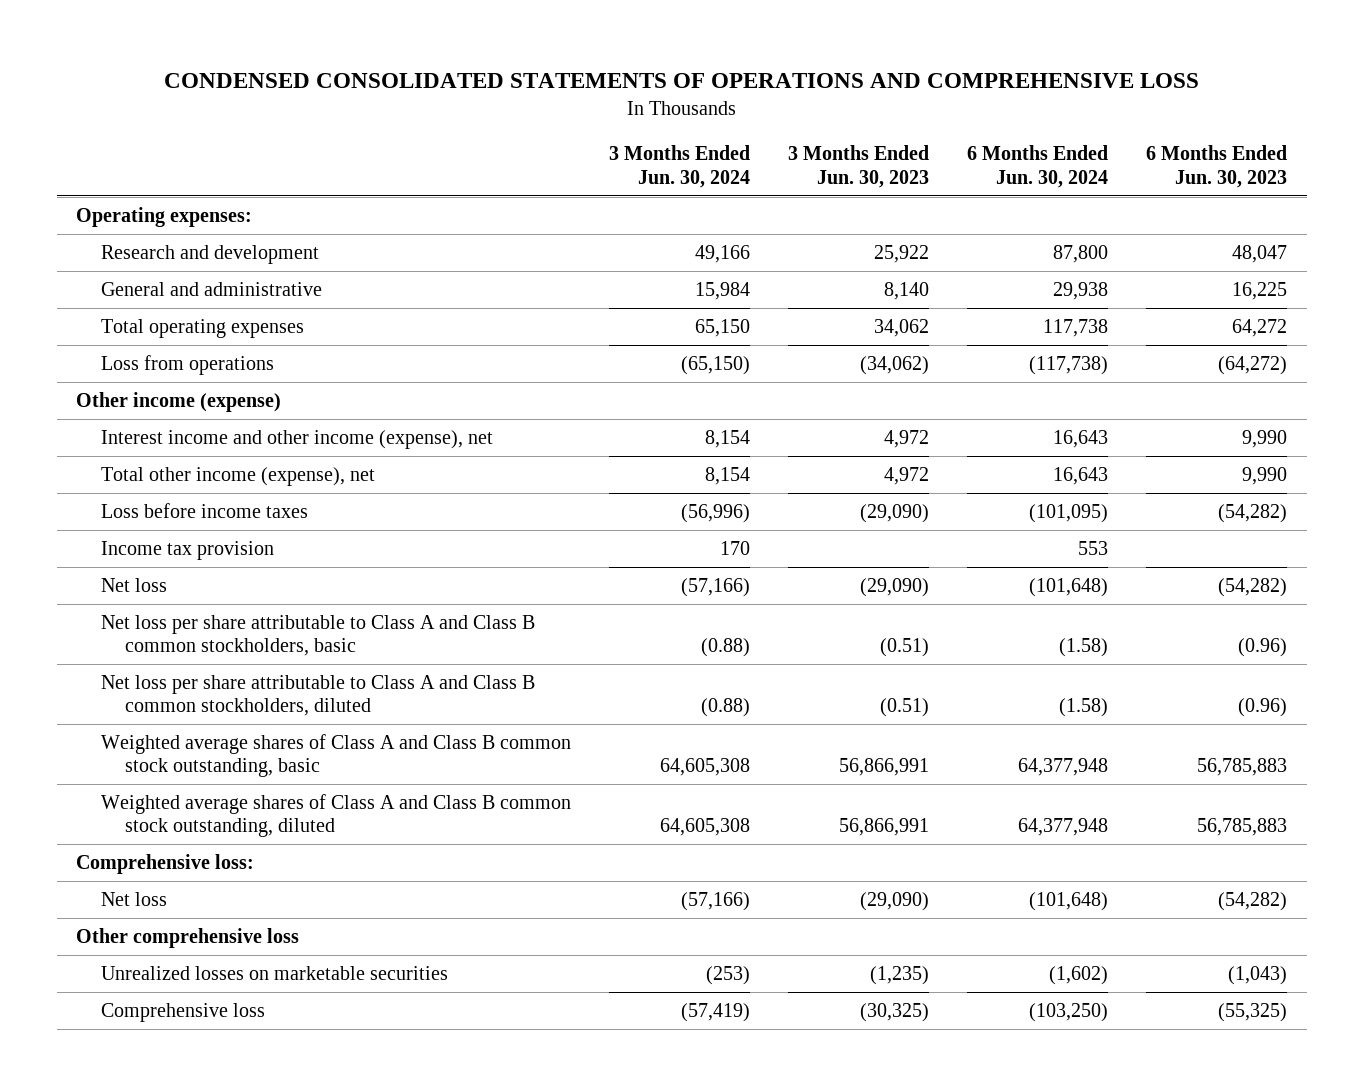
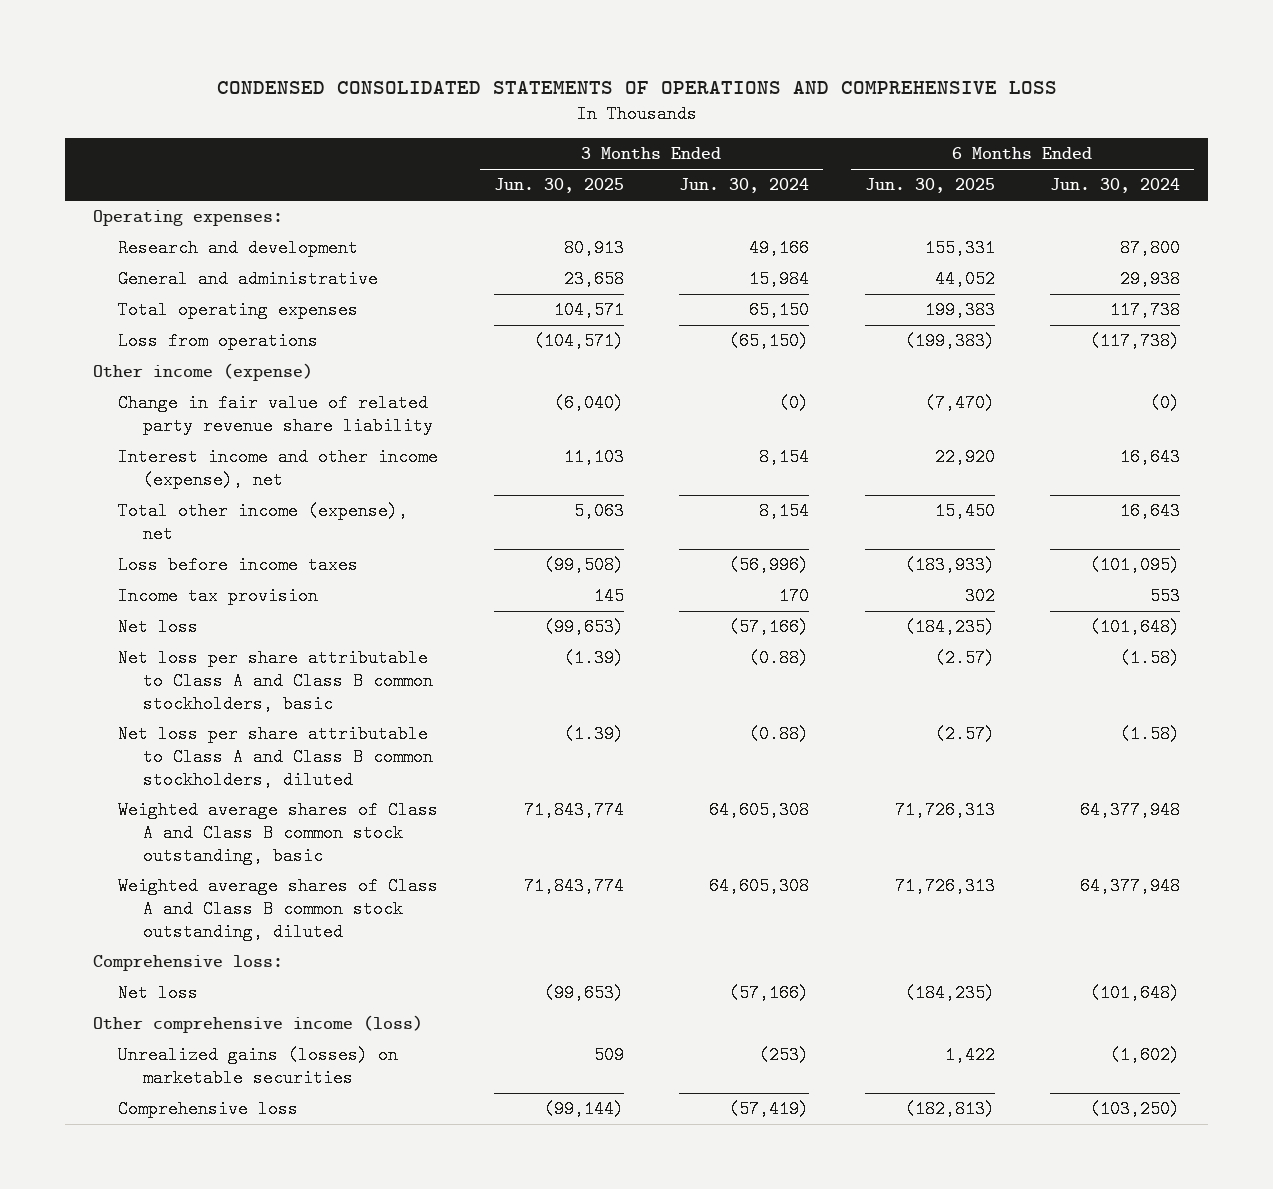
- | 3 Months Ended Jun. 30, 2024 | 3 Months Ended Jun. 30, 2023 | 6 Months Ended Jun. 30, 2024 | 6 Months Ended Jun. 30, 2023
+ | 3 Months Ended Jun. 30, 2025 | 3 Months Ended Jun. 30, 2024 | 6 Months Ended Jun. 30, 2025 | 6 Months Ended Jun. 30, 2024
+ Change in fair value of related party revenue share liability | (6,040) | (0) | (7,470) | (0)
- Other comprehensive loss
- Unrealized losses on marketable securities | (253) | (1,235) | (1,602) | (1,043)
+ Other comprehensive income (loss)
+ Unrealized gains (losses) on marketable securities | 509 | (253) | 1,422 | (1,602)

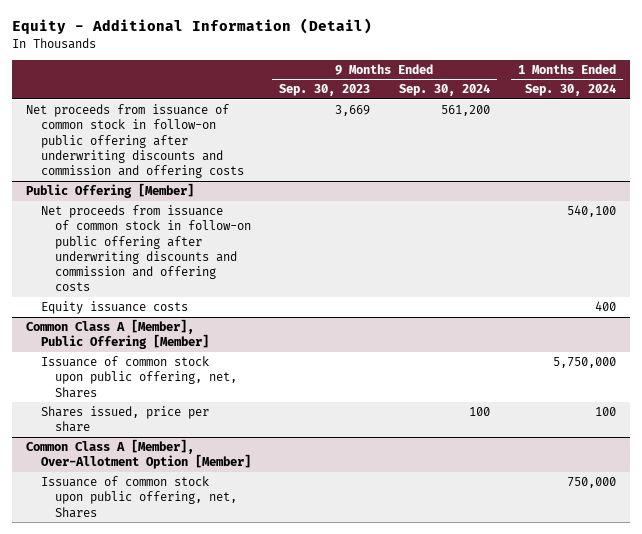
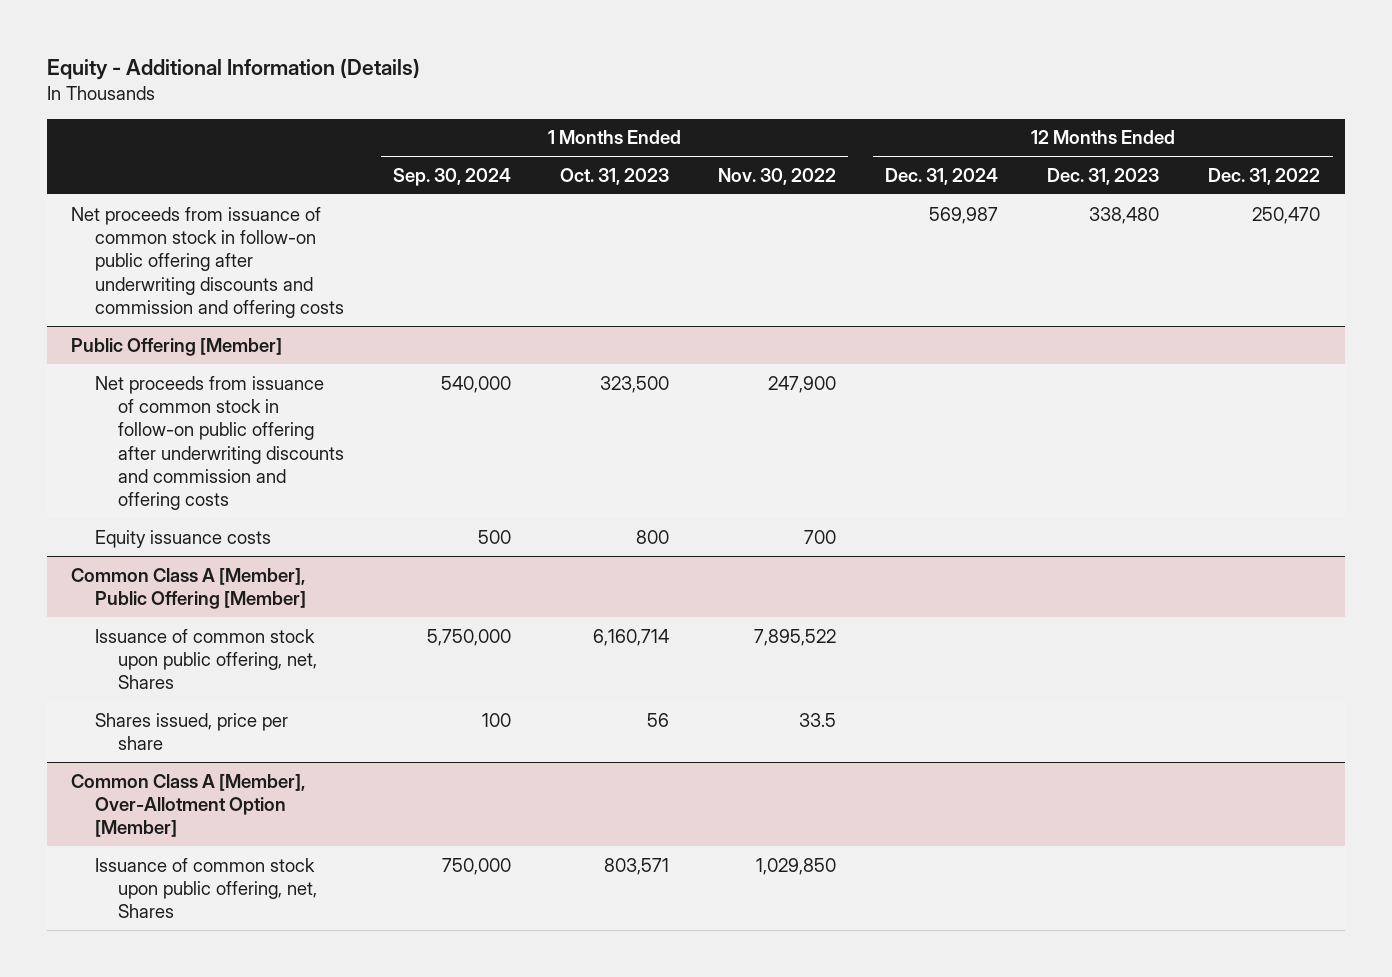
- Equity - Additional Information (Detail)
+ Equity - Additional Information (Details)
- | 9 Months Ended Sep. 30, 2023 | 9 Months Ended Sep. 30, 2024 | 1 Months Ended Sep. 30, 2024
+ | 1 Months Ended Sep. 30, 2024 | 1 Months Ended Oct. 31, 2023 | 1 Months Ended Nov. 30, 2022 | 12 Months Ended Dec. 31, 2024 | 12 Months Ended Dec. 31, 2023 | 12 Months Ended Dec. 31, 2022
@ Public Offering [Member]
- Net proceeds from issuance of common stock in follow-on public offering after underwriting discounts and commission and offering costs | | | 540,100
- Equity issuance costs | | | 400
+ Net proceeds from issuance of common stock in follow-on public offering after underwriting discounts and commission and offering costs | 540,000 | 323,500 | 247,900 | | |
+ Equity issuance costs | 500 | 800 | 700 | | |

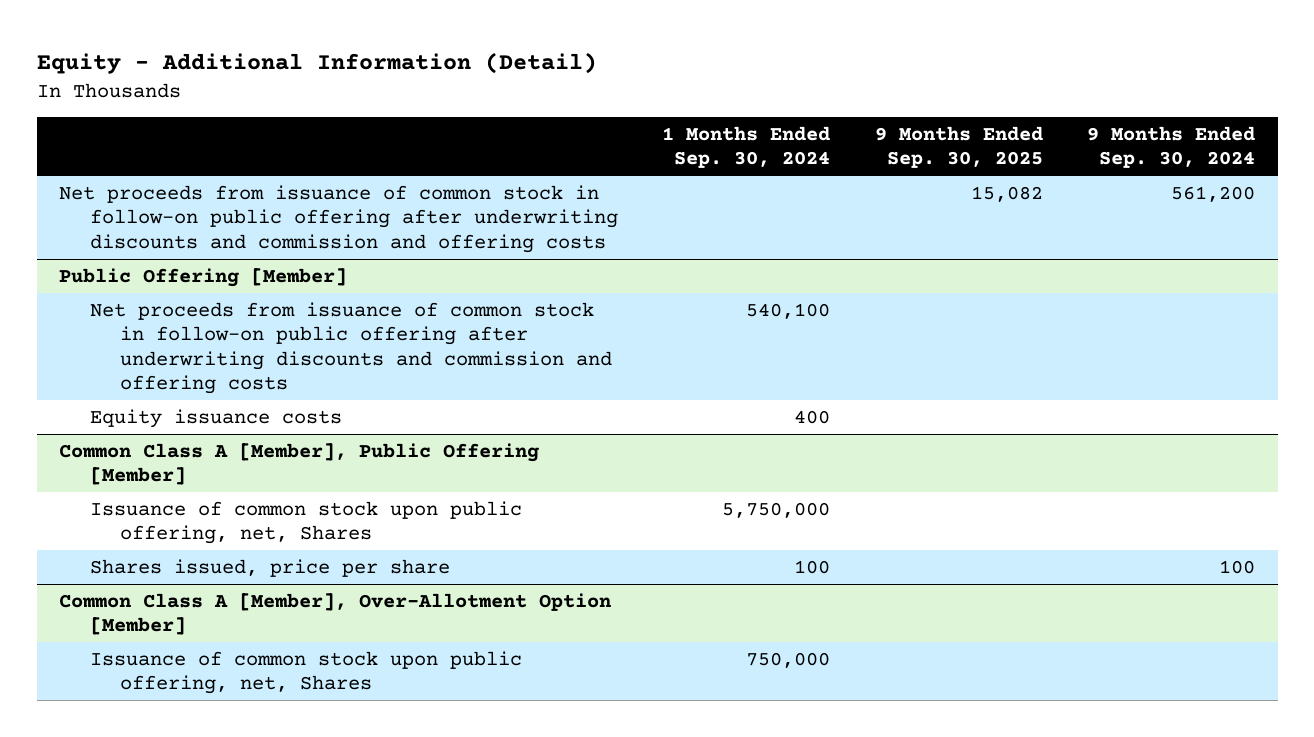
- Equity - Additional Information (Details)
+ Equity - Additional Information (Detail)
- | 1 Months Ended Sep. 30, 2024 | 1 Months Ended Oct. 31, 2023 | 1 Months Ended Nov. 30, 2022 | 12 Months Ended Dec. 31, 2024 | 12 Months Ended Dec. 31, 2023 | 12 Months Ended Dec. 31, 2022
+ | 1 Months Ended Sep. 30, 2024 | 9 Months Ended Sep. 30, 2025 | 9 Months Ended Sep. 30, 2024
@ Public Offering [Member]
- Net proceeds from issuance of common stock in follow-on public offering after underwriting discounts and commission and offering costs | 540,000 | 323,500 | 247,900 | | |
- Equity issuance costs | 500 | 800 | 700 | | |
+ Net proceeds from issuance of common stock in follow-on public offering after underwriting discounts and commission and offering costs | 540,100 | |
+ Equity issuance costs | 400 | |

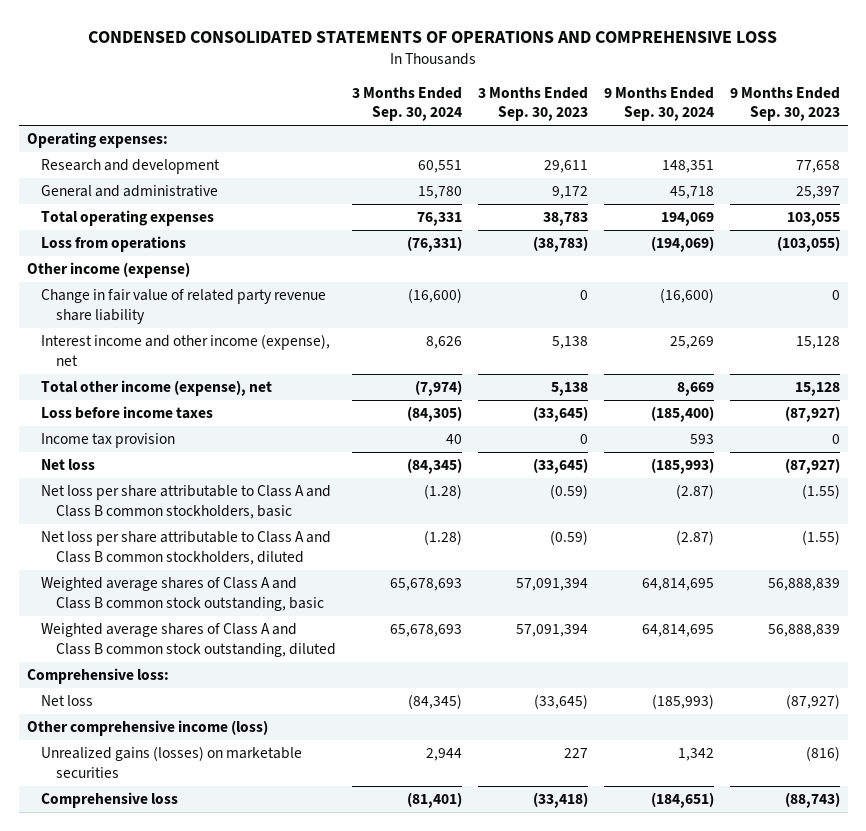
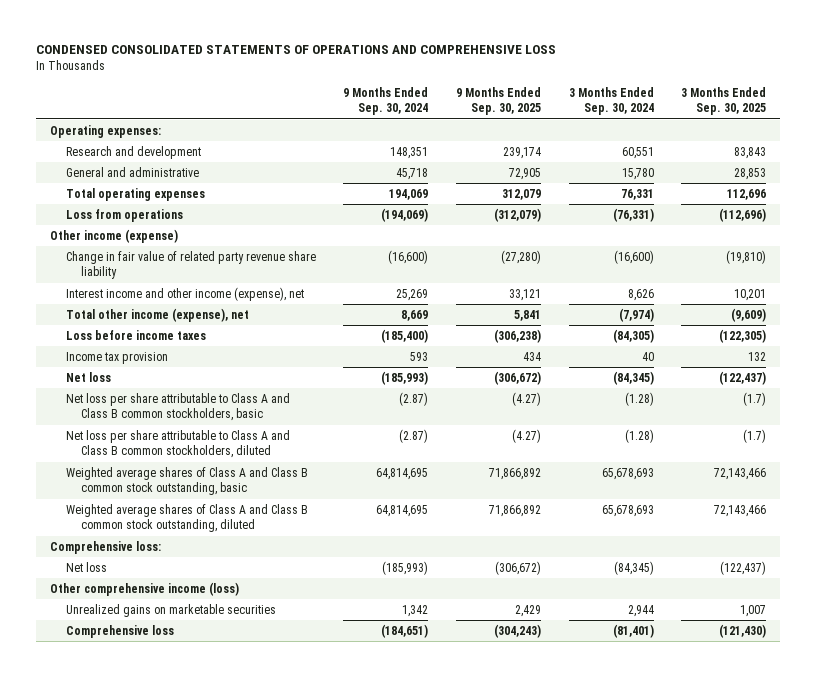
- | 3 Months Ended Sep. 30, 2024 | 3 Months Ended Sep. 30, 2023 | 9 Months Ended Sep. 30, 2024 | 9 Months Ended Sep. 30, 2023
+ | 9 Months Ended Sep. 30, 2024 | 9 Months Ended Sep. 30, 2025 | 3 Months Ended Sep. 30, 2024 | 3 Months Ended Sep. 30, 2025
- Unrealized gains (losses) on marketable securities | 2,944 | 227 | 1,342 | (816)
+ Unrealized gains on marketable securities | 1,342 | 2,429 | 2,944 | 1,007

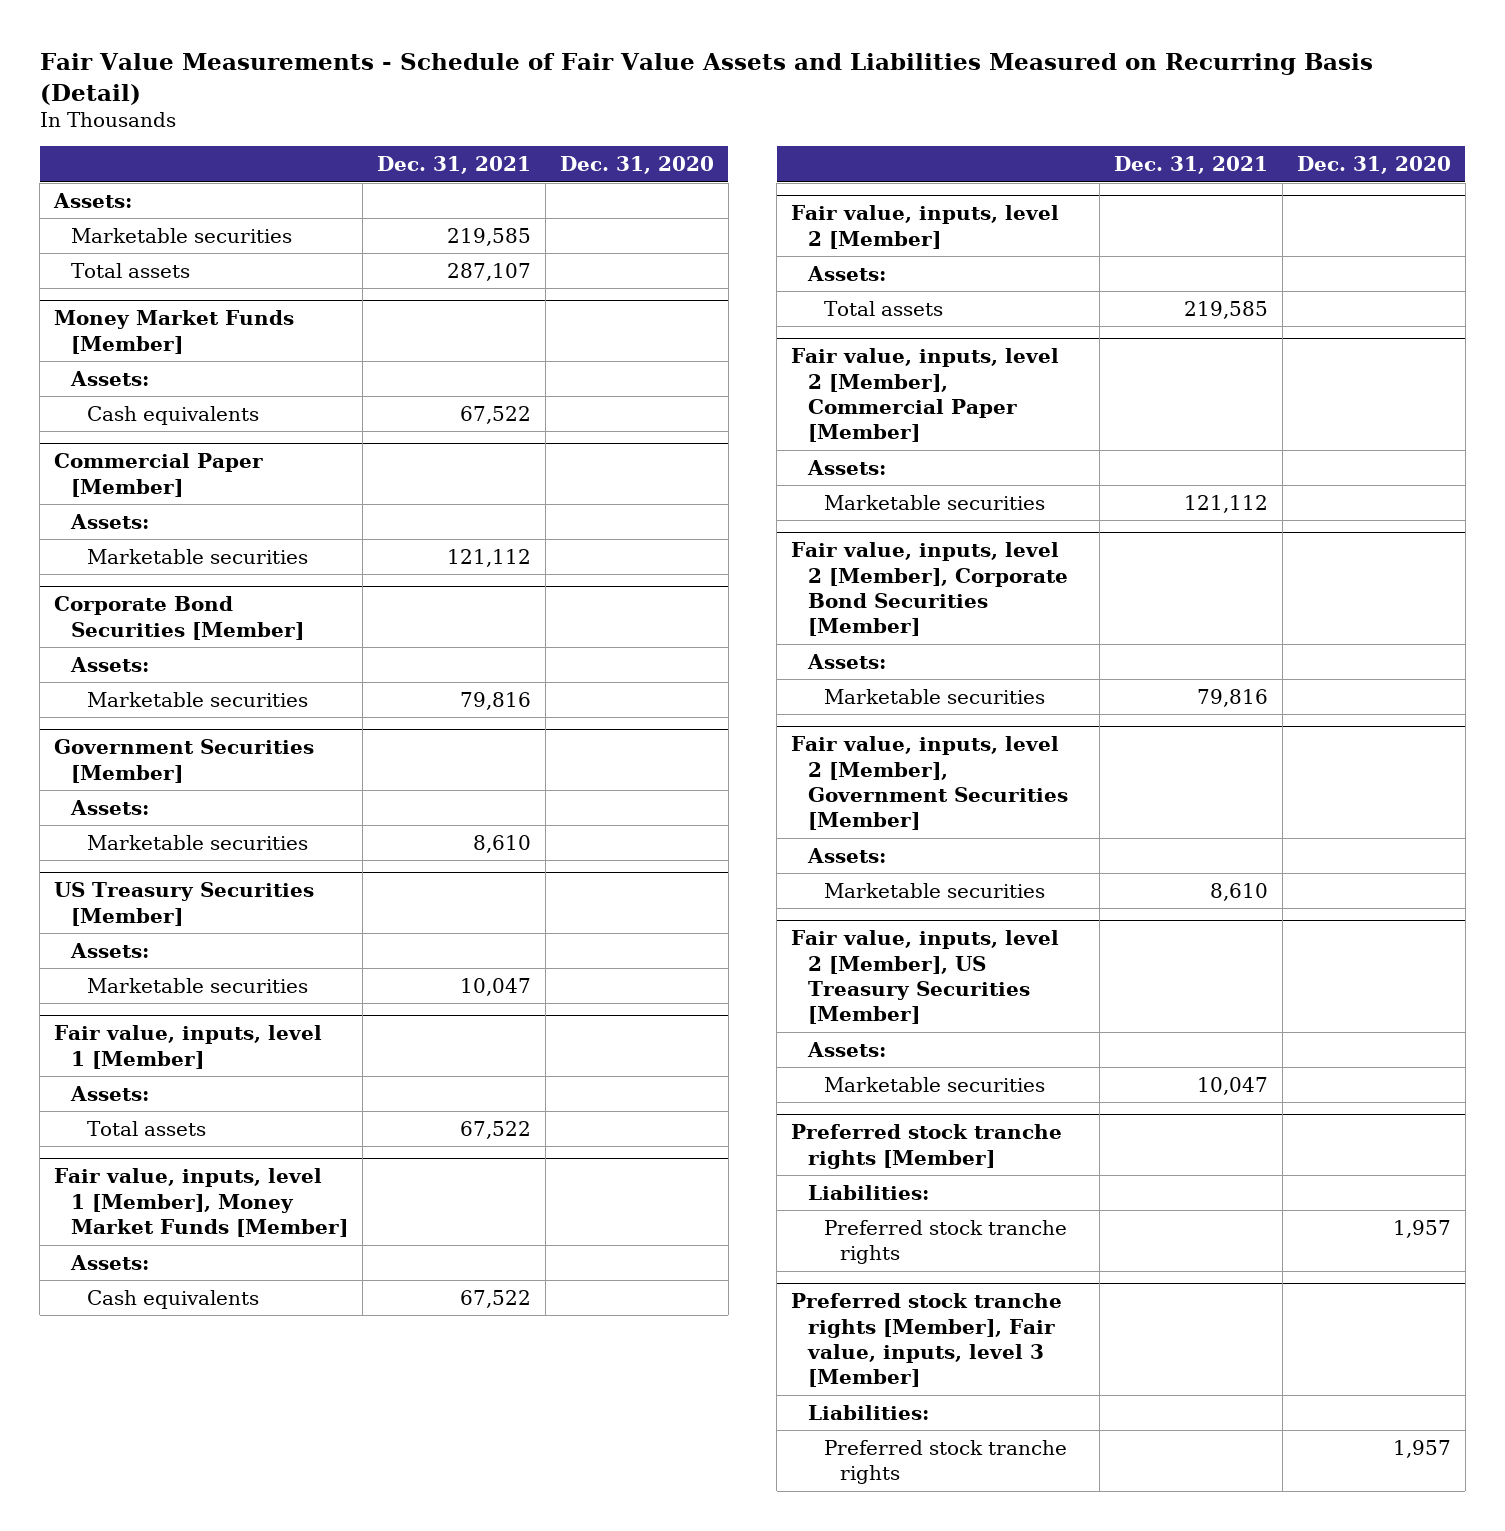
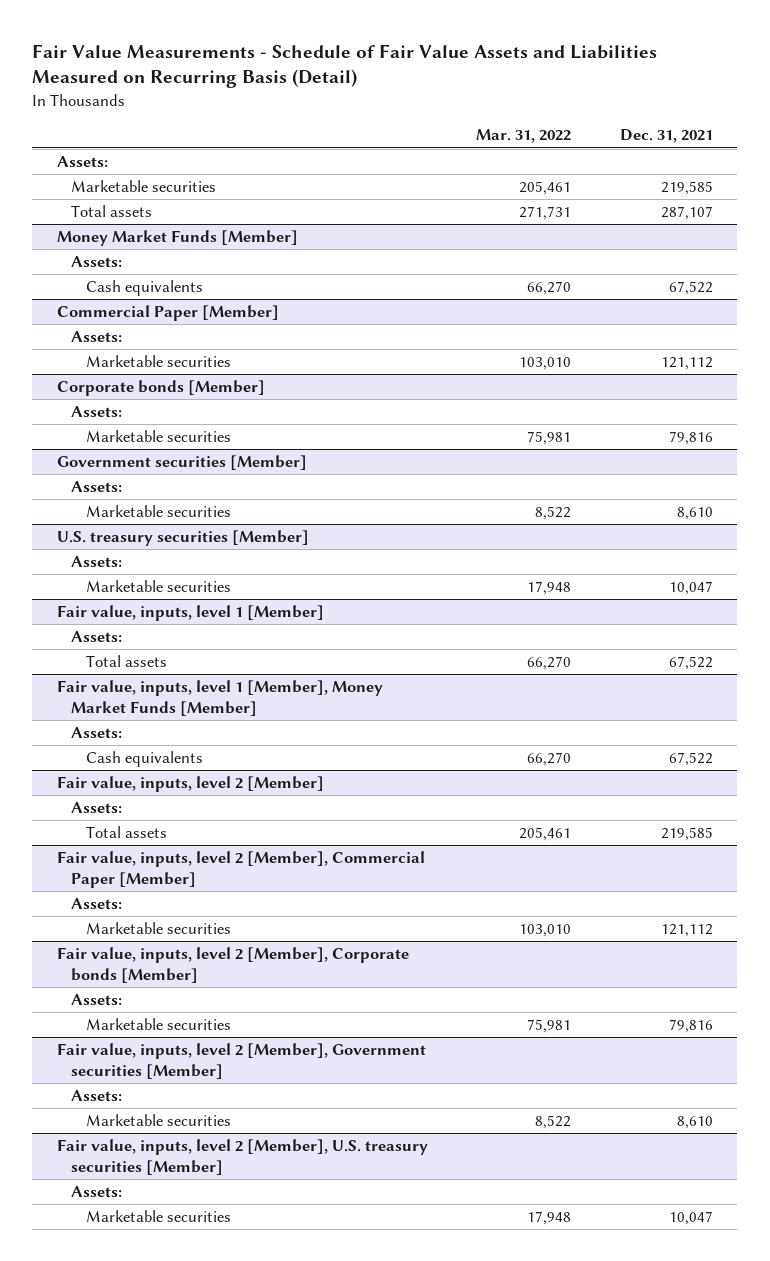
- | Dec. 31, 2021 | Dec. 31, 2020
+ | Mar. 31, 2022 | Dec. 31, 2021
- Corporate Bond Securities [Member]
+ Corporate bonds [Member]
- Government Securities [Member]
+ Government securities [Member]
- US Treasury Securities [Member]
+ U.S. treasury securities [Member]
- Fair value, inputs, level 2 [Member], Corporate Bond Securities [Member]
+ Fair value, inputs, level 2 [Member], Corporate bonds [Member]
- Fair value, inputs, level 2 [Member], Government Securities [Member]
+ Fair value, inputs, level 2 [Member], Government securities [Member]
- Fair value, inputs, level 2 [Member], US Treasury Securities [Member]
+ Fair value, inputs, level 2 [Member], U.S. treasury securities [Member]
- Preferred stock tranche rights [Member]
- Liabilities:
- Preferred stock tranche rights | | 1,957
- Preferred stock tranche rights [Member], Fair value, inputs, level 3 [Member]
- Liabilities:
- Preferred stock tranche rights | | 1,957

